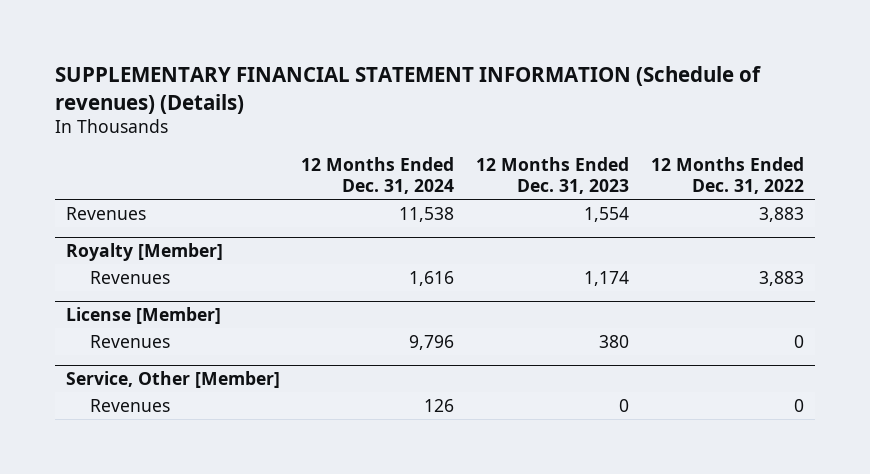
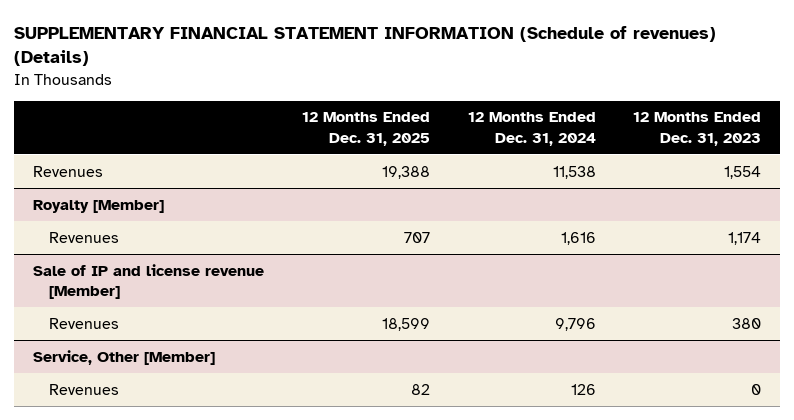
- | 12 Months Ended Dec. 31, 2024 | 12 Months Ended Dec. 31, 2023 | 12 Months Ended Dec. 31, 2022
+ | 12 Months Ended Dec. 31, 2025 | 12 Months Ended Dec. 31, 2024 | 12 Months Ended Dec. 31, 2023
- License [Member]
+ Sale of IP and license revenue [Member]

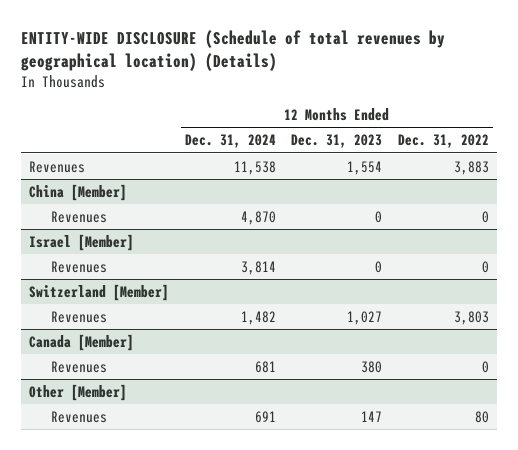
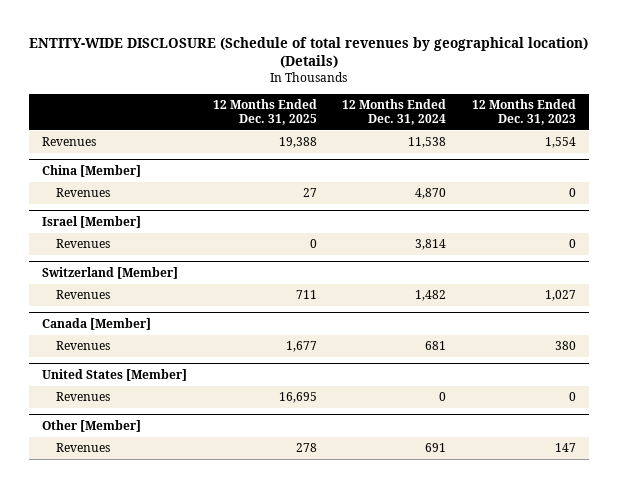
- | 12 Months Ended Dec. 31, 2024 | 12 Months Ended Dec. 31, 2023 | 12 Months Ended Dec. 31, 2022
+ | 12 Months Ended Dec. 31, 2025 | 12 Months Ended Dec. 31, 2024 | 12 Months Ended Dec. 31, 2023
+ United States [Member]
+ Revenues | 16,695 | 0 | 0

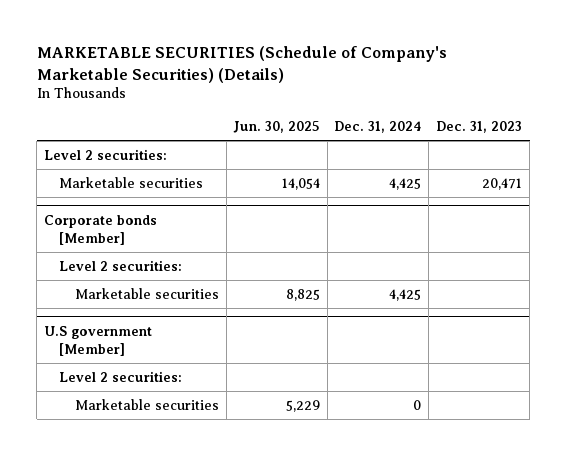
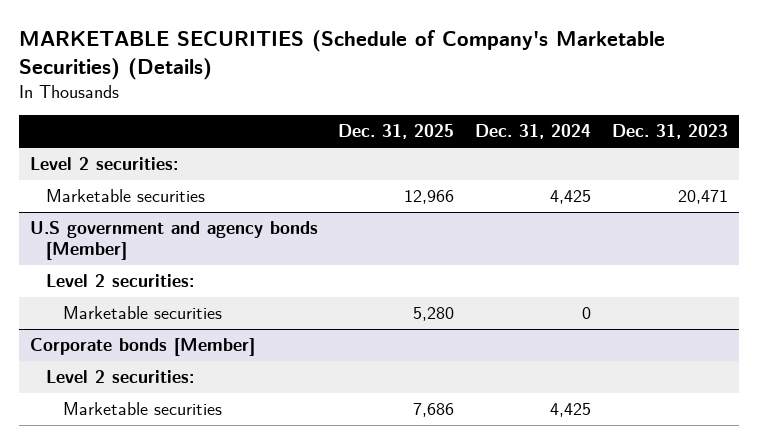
- | Jun. 30, 2025 | Dec. 31, 2024 | Dec. 31, 2023
+ | Dec. 31, 2025 | Dec. 31, 2024 | Dec. 31, 2023
+ U.S government and agency bonds [Member]
+ Level 2 securities:
+ Marketable securities | 5,280 | 0 |
- U.S government [Member]
- Level 2 securities:
- Marketable securities | 5,229 | 0 |

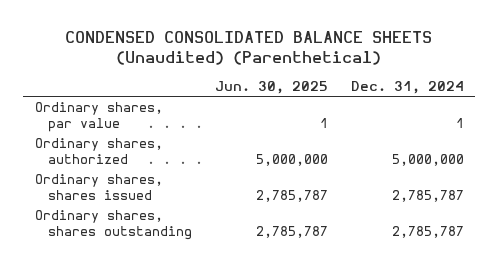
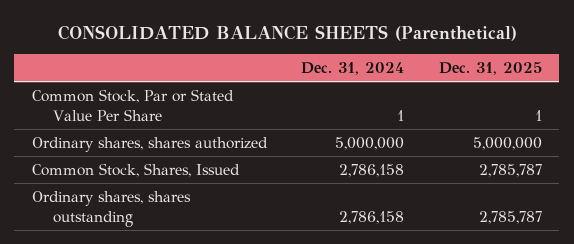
- CONDENSED CONSOLIDATED BALANCE SHEETS (Unaudited) (Parenthetical)
+ CONSOLIDATED BALANCE SHEETS (Parenthetical)
- | Jun. 30, 2025 | Dec. 31, 2024
+ | Dec. 31, 2024 | Dec. 31, 2025
- Ordinary shares, par value | 1 | 1
- Ordinary shares, authorized | 5,000,000 | 5,000,000
- Ordinary shares, shares issued | 2,785,787 | 2,785,787
- Ordinary shares, shares outstanding | 2,785,787 | 2,785,787
+ Common Stock, Par or Stated Value Per Share | 1 | 1
+ Ordinary shares, shares authorized | 5,000,000 | 5,000,000
+ Common Stock, Shares, Issued | 2,786,158 | 2,785,787
+ Ordinary shares, shares outstanding | 2,786,158 | 2,785,787

